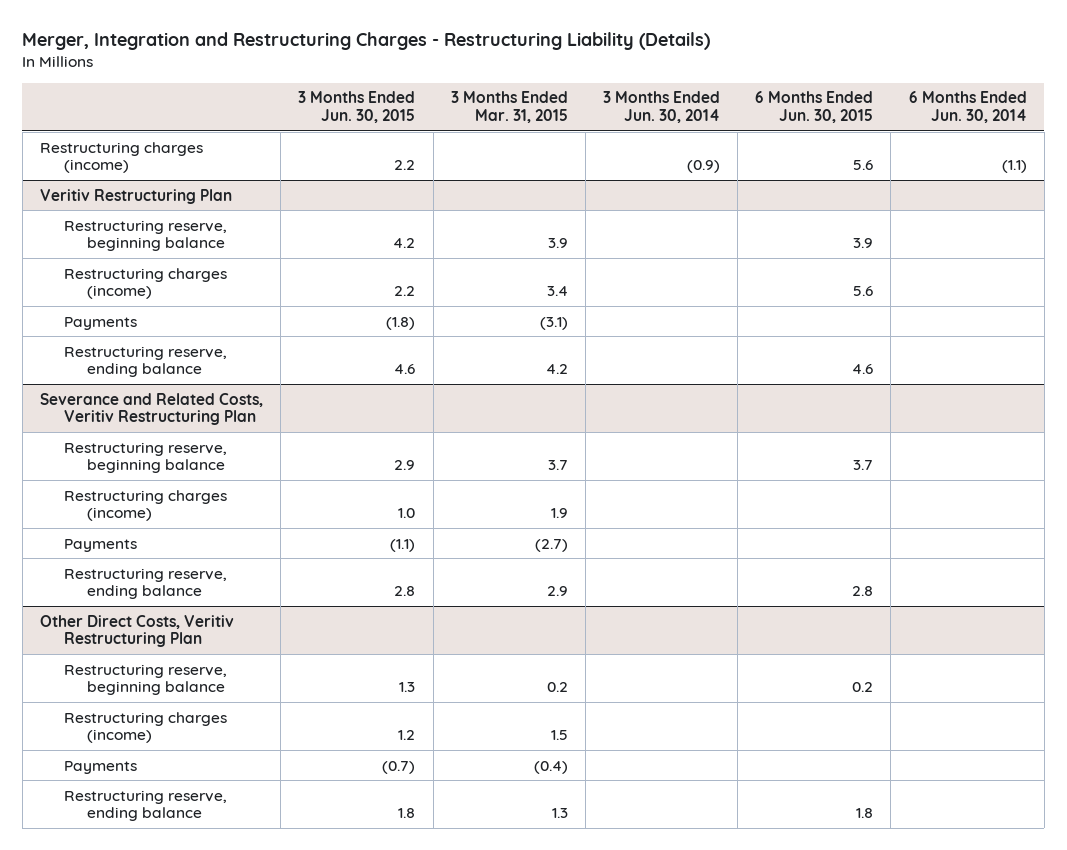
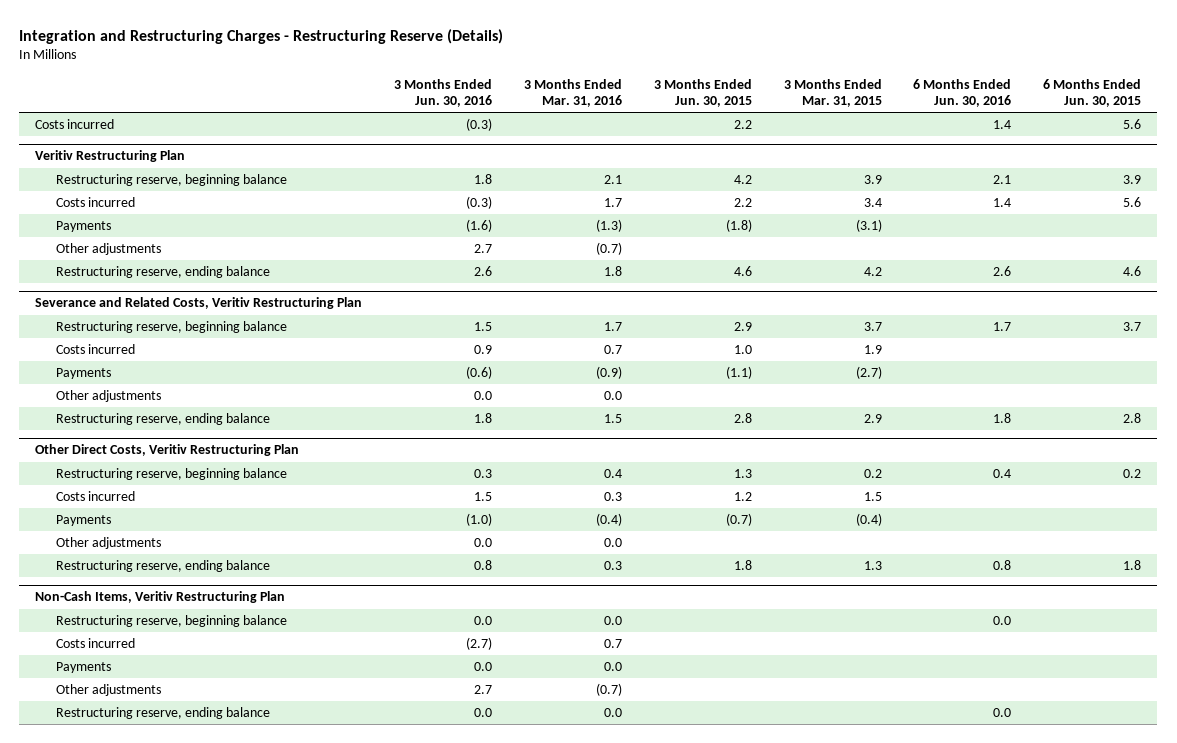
- Merger, Integration and Restructuring Charges - Restructuring Liability (Details)
+ Integration and Restructuring Charges - Restructuring Reserve (Details)
- | 3 Months Ended Jun. 30, 2015 | 3 Months Ended Mar. 31, 2015 | 3 Months Ended Jun. 30, 2014 | 6 Months Ended Jun. 30, 2015 | 6 Months Ended Jun. 30, 2014
+ | 3 Months Ended Jun. 30, 2016 | 3 Months Ended Mar. 31, 2016 | 3 Months Ended Jun. 30, 2015 | 3 Months Ended Mar. 31, 2015 | 6 Months Ended Jun. 30, 2016 | 6 Months Ended Jun. 30, 2015
- Restructuring charges (income) | 2.2 | | (0.9) | 5.6 | (1.1)
+ Costs incurred | (0.3) | | 2.2 | | 1.4 | 5.6
@ Veritiv Restructuring Plan
- Restructuring charges (income) | 2.2 | 3.4 | | 5.6 |
+ Costs incurred | (0.3) | 1.7 | 2.2 | 3.4 | 1.4 | 5.6
+ Other adjustments | 2.7 | (0.7) | | | |
@ Severance and Related Costs, Veritiv Restructuring Plan
- Restructuring charges (income) | 1.0 | 1.9 | | |
+ Costs incurred | 0.9 | 0.7 | 1.0 | 1.9 | |
+ Other adjustments | 0.0 | 0.0 | | | |
@ Other Direct Costs, Veritiv Restructuring Plan
- Restructuring charges (income) | 1.2 | 1.5 | | |
+ Costs incurred | 1.5 | 0.3 | 1.2 | 1.5 | |
+ Other adjustments | 0.0 | 0.0 | | | |
+ Non-Cash Items, Veritiv Restructuring Plan
+ Restructuring reserve, beginning balance | 0.0 | 0.0 | | | 0.0 |
+ Costs incurred | (2.7) | 0.7 | | | |
+ Payments | 0.0 | 0.0 | | | |
+ Other adjustments | 2.7 | (0.7) | | | |
+ Restructuring reserve, ending balance | 0.0 | 0.0 | | | 0.0 |

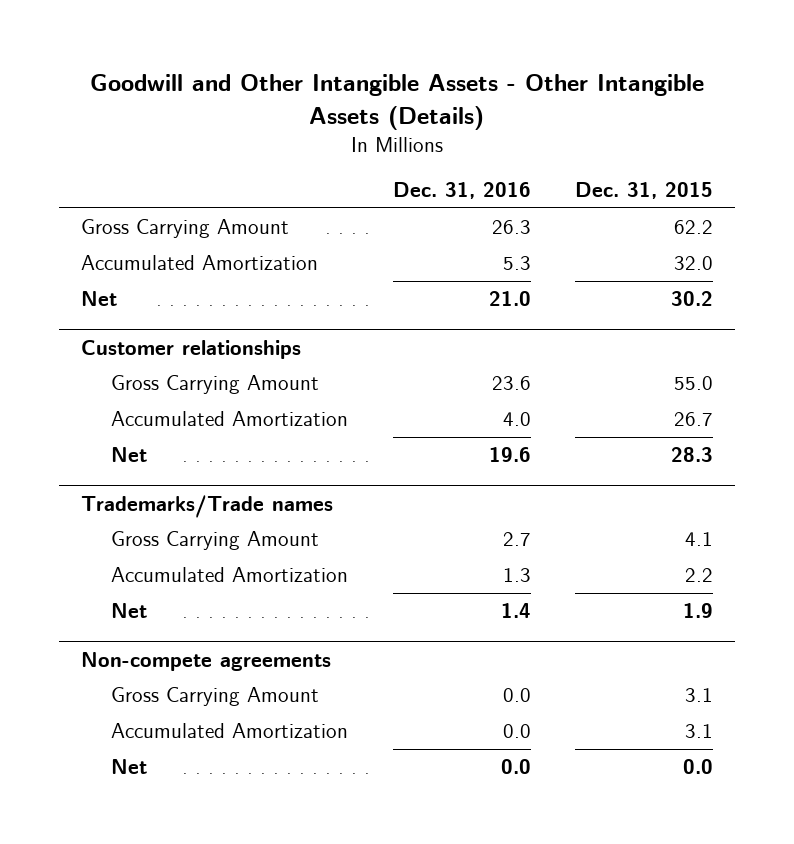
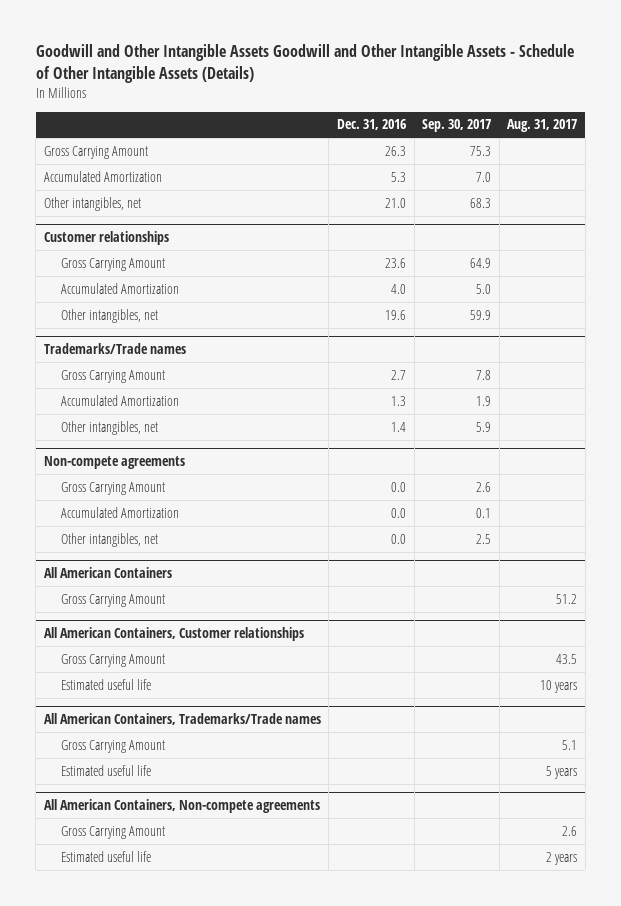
- Goodwill and Other Intangible Assets - Other Intangible Assets (Details)
+ Goodwill and Other Intangible Assets Goodwill and Other Intangible Assets - Schedule of Other Intangible Assets (Details)
- | Dec. 31, 2016 | Dec. 31, 2015
+ | Dec. 31, 2016 | Sep. 30, 2017 | Aug. 31, 2017
- Net | 21.0 | 30.2
+ Other intangibles, net | 21.0 | 68.3 |
@ Customer relationships
- Net | 19.6 | 28.3
+ Other intangibles, net | 19.6 | 59.9 |
@ Trademarks/Trade names
- Net | 1.4 | 1.9
+ Other intangibles, net | 1.4 | 5.9 |
@ Non-compete agreements
- Net | 0.0 | 0.0
+ Other intangibles, net | 0.0 | 2.5 |
+ All American Containers
+ Gross Carrying Amount | | | 51.2
+ All American Containers, Customer relationships
+ Gross Carrying Amount | | | 43.5
+ Estimated useful life | | | 10 years
+ All American Containers, Trademarks/Trade names
+ Gross Carrying Amount | | | 5.1
+ Estimated useful life | | | 5 years
+ All American Containers, Non-compete agreements
+ Gross Carrying Amount | | | 2.6
+ Estimated useful life | | | 2 years

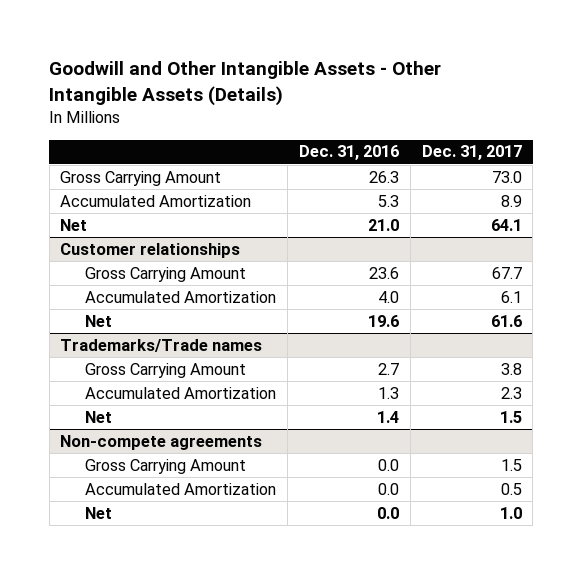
- Goodwill and Other Intangible Assets Goodwill and Other Intangible Assets - Schedule of Other Intangible Assets (Details)
+ Goodwill and Other Intangible Assets - Other Intangible Assets (Details)
- | Dec. 31, 2016 | Sep. 30, 2017 | Aug. 31, 2017
+ | Dec. 31, 2016 | Dec. 31, 2017
- Other intangibles, net | 21.0 | 68.3 |
+ Net | 21.0 | 64.1
@ Customer relationships
- Other intangibles, net | 19.6 | 59.9 |
+ Net | 19.6 | 61.6
@ Trademarks/Trade names
- Other intangibles, net | 1.4 | 5.9 |
+ Net | 1.4 | 1.5
@ Non-compete agreements
- Other intangibles, net | 0.0 | 2.5 |
- All American Containers
- Gross Carrying Amount | | | 51.2
- All American Containers, Customer relationships
- Gross Carrying Amount | | | 43.5
- Estimated useful life | | | 10 years
- All American Containers, Trademarks/Trade names
- Gross Carrying Amount | | | 5.1
- Estimated useful life | | | 5 years
- All American Containers, Non-compete agreements
- Gross Carrying Amount | | | 2.6
- Estimated useful life | | | 2 years
@ Non-compete agreements
+ Net | 0.0 | 1.0

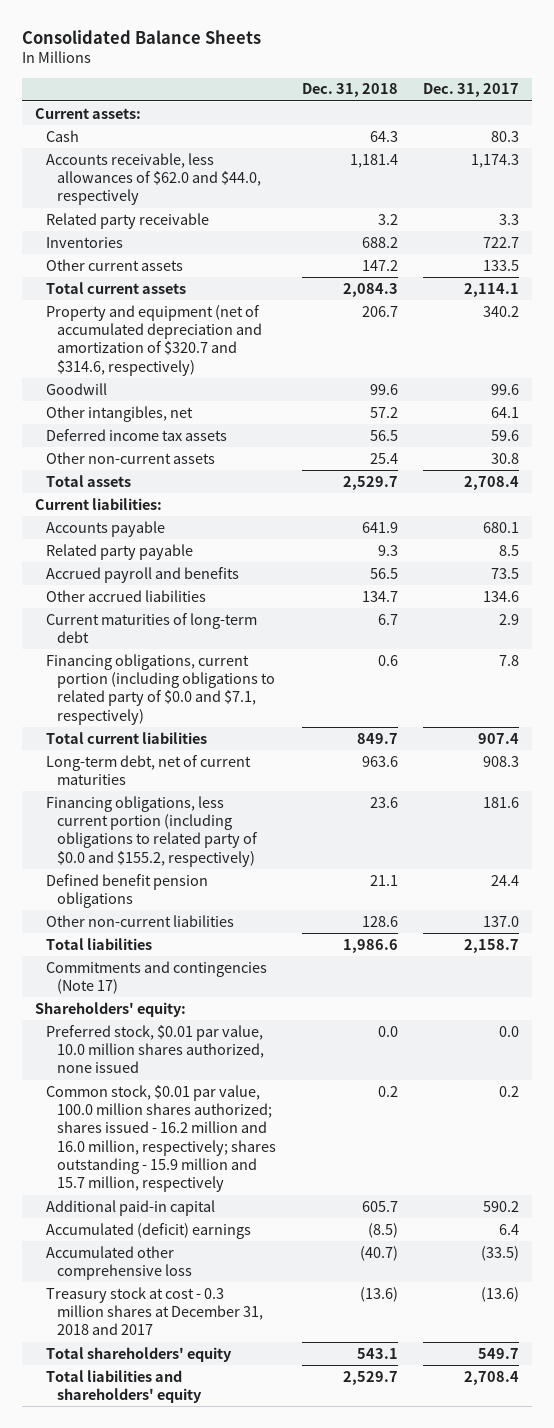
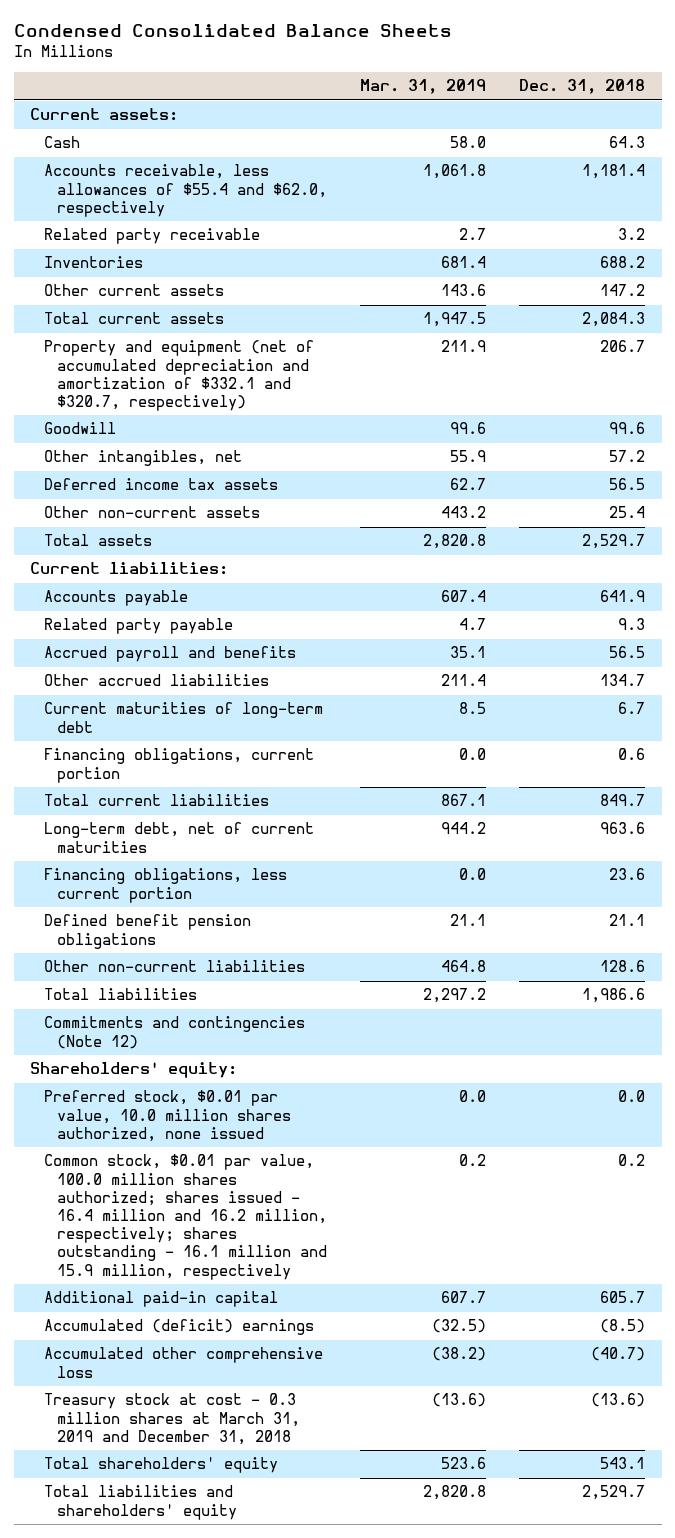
- Consolidated Balance Sheets
+ Condensed Consolidated Balance Sheets
- | Dec. 31, 2018 | Dec. 31, 2017
+ | Mar. 31, 2019 | Dec. 31, 2018
- Accounts receivable, less allowances of $62.0 and $44.0, respectively | 1,181.4 | 1,174.3
+ Accounts receivable, less allowances of $55.4 and $62.0, respectively | 1,061.8 | 1,181.4
- Property and equipment (net of accumulated depreciation and amortization of $320.7 and $314.6, respectively) | 206.7 | 340.2
+ Property and equipment (net of accumulated depreciation and amortization of $332.1 and $320.7, respectively) | 211.9 | 206.7
- Financing obligations, current portion (including obligations to related party of $0.0 and $7.1, respectively) | 0.6 | 7.8
+ Financing obligations, current portion | 0.0 | 0.6
- Financing obligations, less current portion (including obligations to related party of $0.0 and $155.2, respectively) | 23.6 | 181.6
+ Financing obligations, less current portion | 0.0 | 23.6
- Commitments and contingencies (Note 17)
+ Commitments and contingencies (Note 12)
- Common stock, $0.01 par value, 100.0 million shares authorized; shares issued - 16.2 million and 16.0 million, respectively; shares outstanding - 15.9 million and 15.7 million, respectively | 0.2 | 0.2
+ Common stock, $0.01 par value, 100.0 million shares authorized; shares issued - 16.4 million and 16.2 million, respectively; shares outstanding - 16.1 million and 15.9 million, respectively | 0.2 | 0.2
- Treasury stock at cost - 0.3 million shares at December 31, 2018 and 2017 | (13.6) | (13.6)
+ Treasury stock at cost - 0.3 million shares at March 31, 2019 and December 31, 2018 | (13.6) | (13.6)

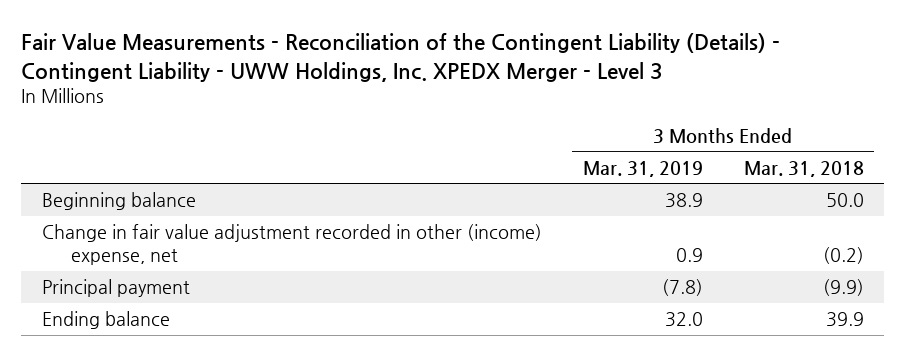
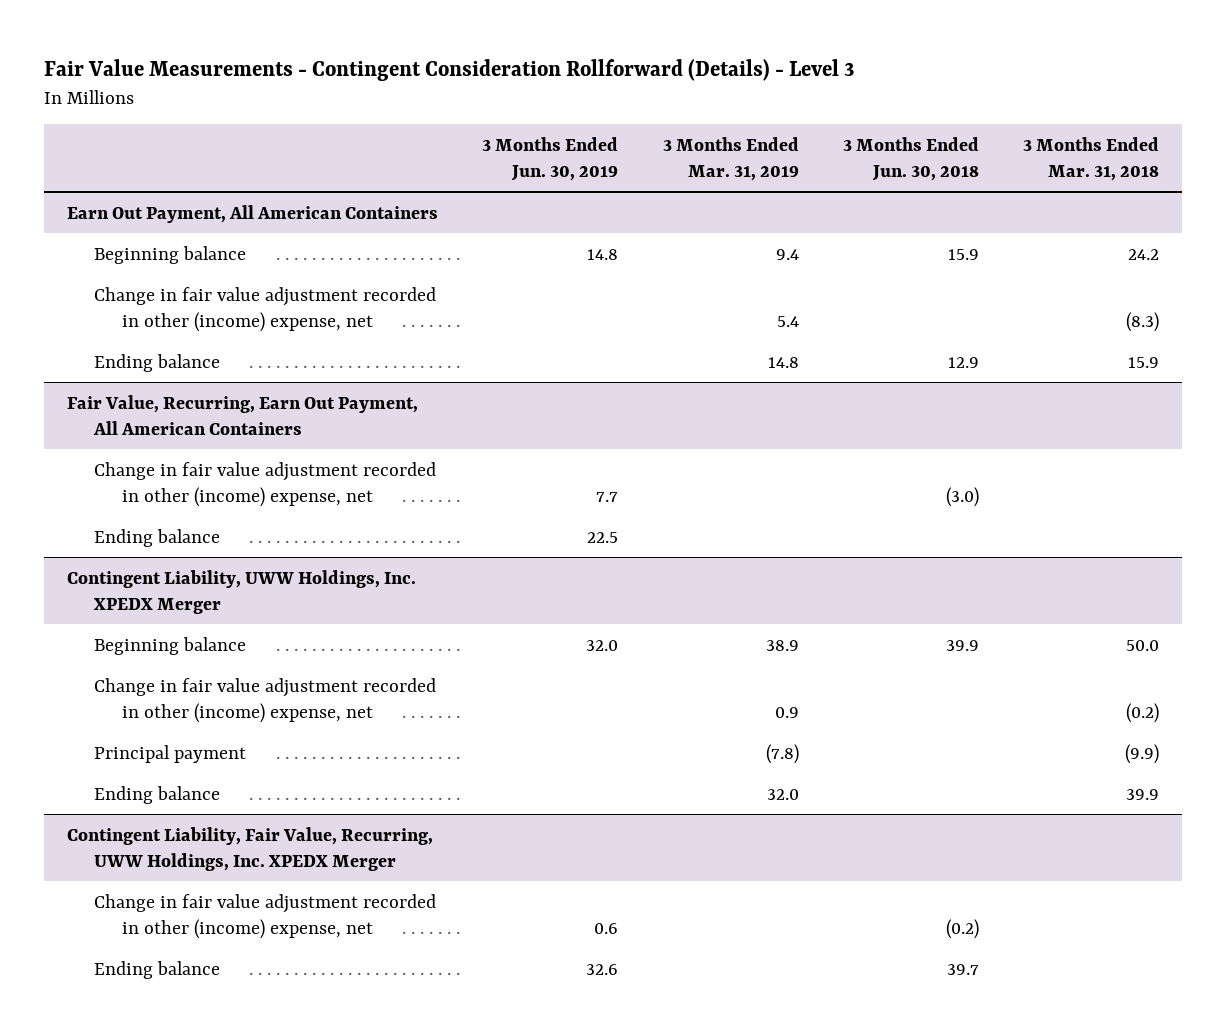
- Fair Value Measurements - Reconciliation of the Contingent Liability (Details) - Contingent Liability - UWW Holdings, Inc. XPEDX Merger - Level 3
+ Fair Value Measurements - Contingent Consideration Rollforward (Details) - Level 3
- | 3 Months Ended Mar. 31, 2019 | 3 Months Ended Mar. 31, 2018
+ | 3 Months Ended Jun. 30, 2019 | 3 Months Ended Mar. 31, 2019 | 3 Months Ended Jun. 30, 2018 | 3 Months Ended Mar. 31, 2018
+ Earn Out Payment, All American Containers
+ Beginning balance | 14.8 | 9.4 | 15.9 | 24.2
+ Change in fair value adjustment recorded in other (income) expense, net | | 5.4 | | (8.3)
+ Ending balance | | 14.8 | 12.9 | 15.9
+ Fair Value, Recurring, Earn Out Payment, All American Containers
+ Change in fair value adjustment recorded in other (income) expense, net | 7.7 | | (3.0) |
+ Ending balance | 22.5 | | |
+ Contingent Liability, UWW Holdings, Inc. XPEDX Merger
+ Contingent Liability, Fair Value, Recurring, UWW Holdings, Inc. XPEDX Merger
+ Change in fair value adjustment recorded in other (income) expense, net | 0.6 | | (0.2) |
+ Ending balance | 32.6 | | 39.7 |

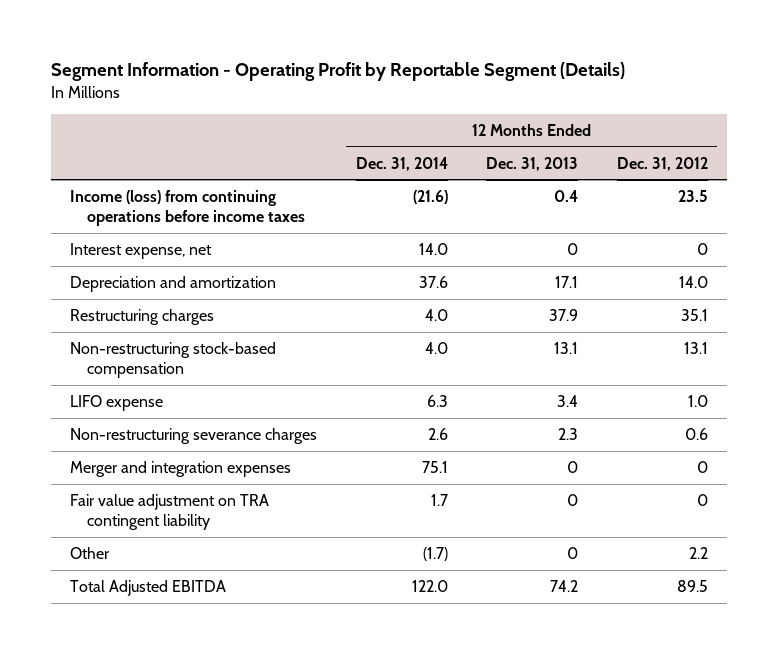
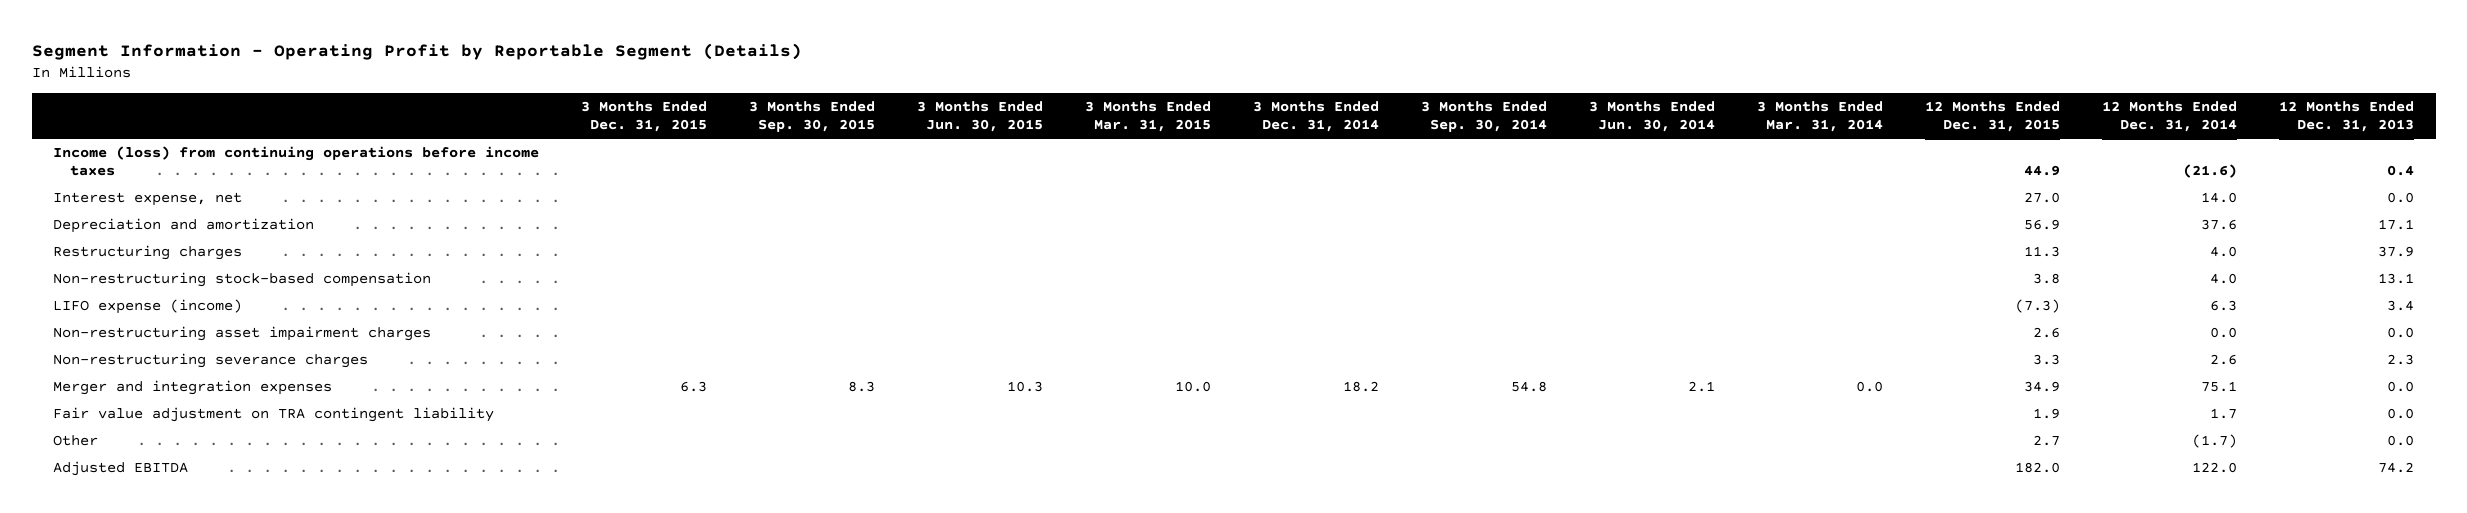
- | 12 Months Ended Dec. 31, 2014 | 12 Months Ended Dec. 31, 2013 | 12 Months Ended Dec. 31, 2012
+ | 3 Months Ended Dec. 31, 2015 | 3 Months Ended Sep. 30, 2015 | 3 Months Ended Jun. 30, 2015 | 3 Months Ended Mar. 31, 2015 | 3 Months Ended Dec. 31, 2014 | 3 Months Ended Sep. 30, 2014 | 3 Months Ended Jun. 30, 2014 | 3 Months Ended Mar. 31, 2014 | 12 Months Ended Dec. 31, 2015 | 12 Months Ended Dec. 31, 2014 | 12 Months Ended Dec. 31, 2013
- Interest expense, net | 14.0 | 0 | 0
+ Interest expense, net | | | | | | | | | 27.0 | 14.0 | 0.0
- LIFO expense | 6.3 | 3.4 | 1.0
+ LIFO expense (income) | | | | | | | | | (7.3) | 6.3 | 3.4
+ Non-restructuring asset impairment charges | | | | | | | | | 2.6 | 0.0 | 0.0
- Merger and integration expenses | 75.1 | 0 | 0
- Fair value adjustment on TRA contingent liability | 1.7 | 0 | 0
- Other | (1.7) | 0 | 2.2
- Total Adjusted EBITDA | 122.0 | 74.2 | 89.5
+ Merger and integration expenses | 6.3 | 8.3 | 10.3 | 10.0 | 18.2 | 54.8 | 2.1 | 0.0 | 34.9 | 75.1 | 0.0
+ Fair value adjustment on TRA contingent liability | | | | | | | | | 1.9 | 1.7 | 0.0
+ Other | | | | | | | | | 2.7 | (1.7) | 0.0
+ Adjusted EBITDA | | | | | | | | | 182.0 | 122.0 | 74.2

